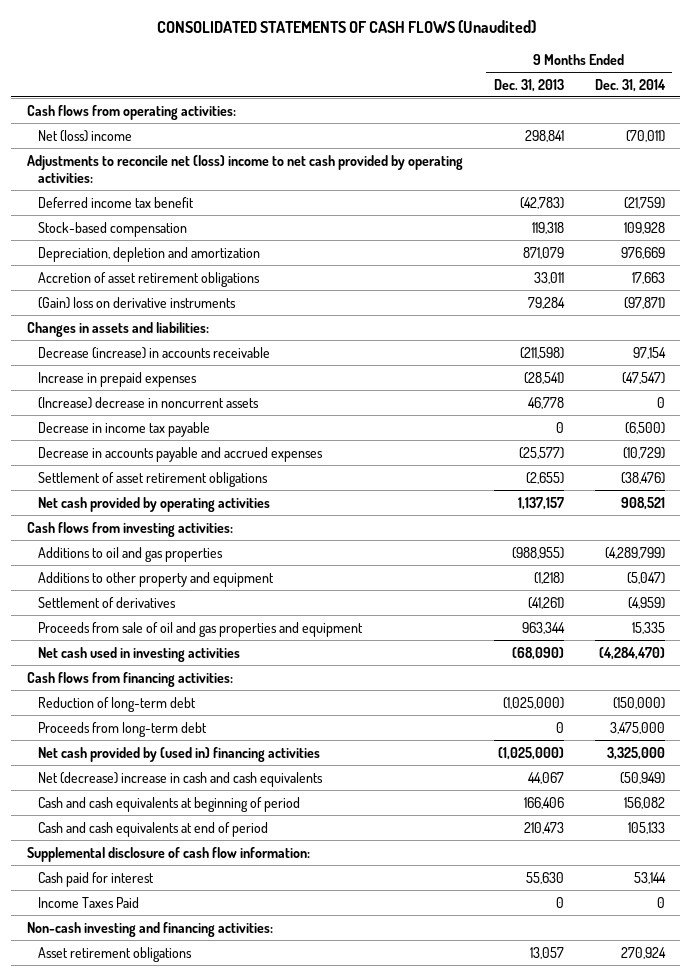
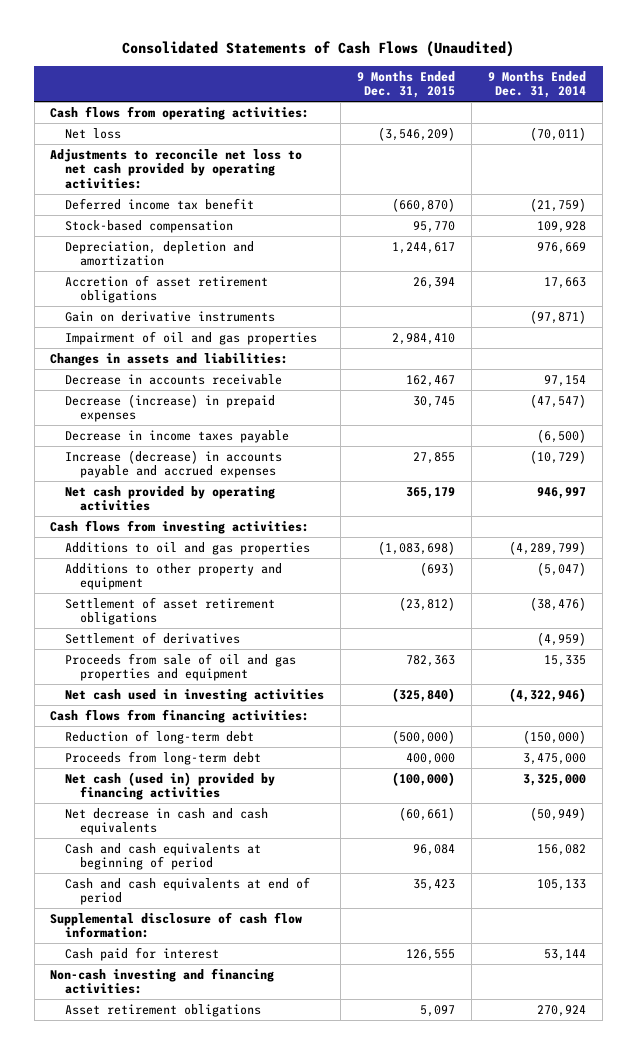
- CONSOLIDATED STATEMENTS OF CASH FLOWS (Unaudited)
+ Consolidated Statements of Cash Flows (Unaudited)
- | 9 Months Ended Dec. 31, 2013 | 9 Months Ended Dec. 31, 2014
+ | 9 Months Ended Dec. 31, 2015 | 9 Months Ended Dec. 31, 2014
- Net (loss) income | 298,841 | (70,011)
- Adjustments to reconcile net (loss) income to net cash provided by operating activities:
+ Net loss | (3,546,209) | (70,011)
+ Adjustments to reconcile net loss to net cash provided by operating activities:
- (Gain) loss on derivative instruments | 79,284 | (97,871)
+ Gain on derivative instruments | | (97,871)
+ Impairment of oil and gas properties | 2,984,410 |
- Decrease (increase) in accounts receivable | (211,598) | 97,154
- Increase in prepaid expenses | (28,541) | (47,547)
- (Increase) decrease in noncurrent assets | 46,778 | 0
- Decrease in income tax payable | 0 | (6,500)
- Decrease in accounts payable and accrued expenses | (25,577) | (10,729)
- Net cash provided by operating activities | 1,137,157 | 908,521
+ Decrease in accounts receivable | 162,467 | 97,154
+ Decrease (increase) in prepaid expenses | 30,745 | (47,547)
+ Decrease in income taxes payable | | (6,500)
+ Increase (decrease) in accounts payable and accrued expenses | 27,855 | (10,729)
+ Net cash provided by operating activities | 365,179 | 946,997
moved down: Settlement of asset retirement obligations | (23,812) | (38,476)
- Net cash used in investing activities | (68,090) | (4,284,470)
+ Net cash used in investing activities | (325,840) | (4,322,946)
- Net cash provided by (used in) financing activities | (1,025,000) | 3,325,000
- Net (decrease) increase in cash and cash equivalents | 44,067 | (50,949)
+ Net cash (used in) provided by financing activities | (100,000) | 3,325,000
+ Net decrease in cash and cash equivalents | (60,661) | (50,949)
- Income Taxes Paid | 0 | 0

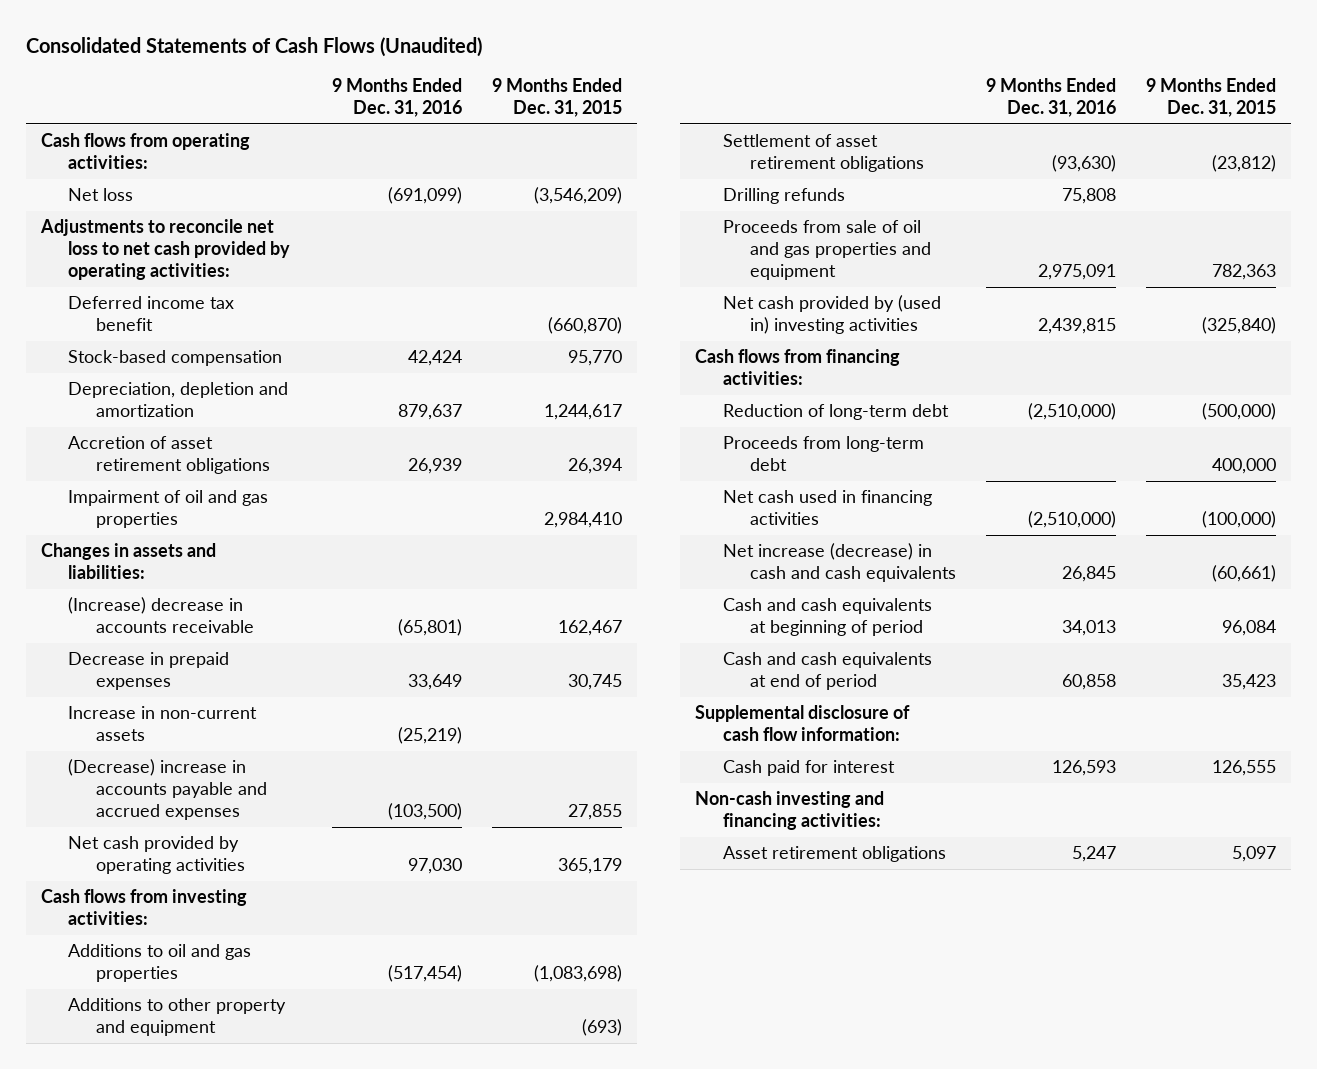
- | 9 Months Ended Dec. 31, 2015 | 9 Months Ended Dec. 31, 2014
+ | 9 Months Ended Dec. 31, 2016 | 9 Months Ended Dec. 31, 2015
- Gain on derivative instruments | | (97,871)
- Decrease in accounts receivable | 162,467 | 97,154
- Decrease (increase) in prepaid expenses | 30,745 | (47,547)
- Decrease in income taxes payable | | (6,500)
- Increase (decrease) in accounts payable and accrued expenses | 27,855 | (10,729)
+ (Increase) decrease in accounts receivable | (65,801) | 162,467
+ Decrease in prepaid expenses | 33,649 | 30,745
+ Increase in non-current assets | (25,219) |
+ (Decrease) increase in accounts payable and accrued expenses | (103,500) | 27,855
- Settlement of derivatives | | (4,959)
+ Drilling refunds | 75,808 |
- Net cash used in investing activities | (325,840) | (4,322,946)
+ Net cash provided by (used in) investing activities | 2,439,815 | (325,840)
- Net cash (used in) provided by financing activities | (100,000) | 3,325,000
- Net decrease in cash and cash equivalents | (60,661) | (50,949)
+ Net cash used in financing activities | (2,510,000) | (100,000)
+ Net increase (decrease) in cash and cash equivalents | 26,845 | (60,661)

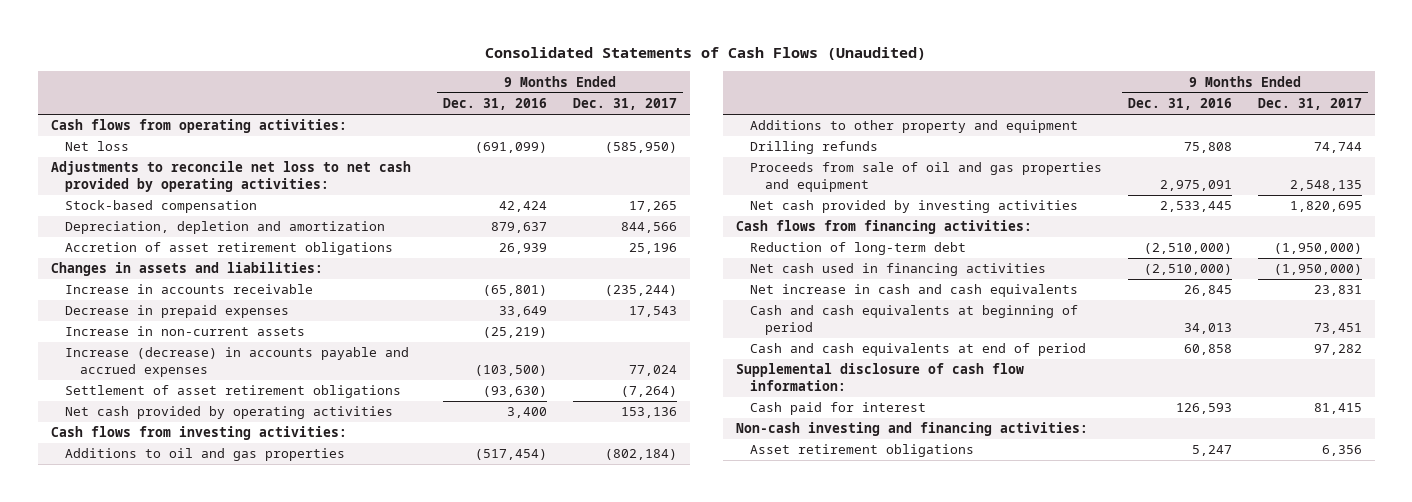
- | 9 Months Ended Dec. 31, 2016 | 9 Months Ended Dec. 31, 2015
+ | 9 Months Ended Dec. 31, 2016 | 9 Months Ended Dec. 31, 2017
- Deferred income tax benefit | | (660,870)
- Impairment of oil and gas properties | | 2,984,410
- (Increase) decrease in accounts receivable | (65,801) | 162,467
+ Increase in accounts receivable | (65,801) | (235,244)
- (Decrease) increase in accounts payable and accrued expenses | (103,500) | 27,855
- Net cash provided by operating activities | 97,030 | 365,179
+ Increase (decrease) in accounts payable and accrued expenses | (103,500) | 77,024
moved up: Settlement of asset retirement obligations | (93,630) | (7,264)
+ Net cash provided by operating activities | 3,400 | 153,136
- Net cash provided by (used in) investing activities | 2,439,815 | (325,840)
+ Net cash provided by investing activities | 2,533,445 | 1,820,695
- Proceeds from long-term debt | | 400,000
- Net increase (decrease) in cash and cash equivalents | 26,845 | (60,661)
+ Net increase in cash and cash equivalents | 26,845 | 23,831

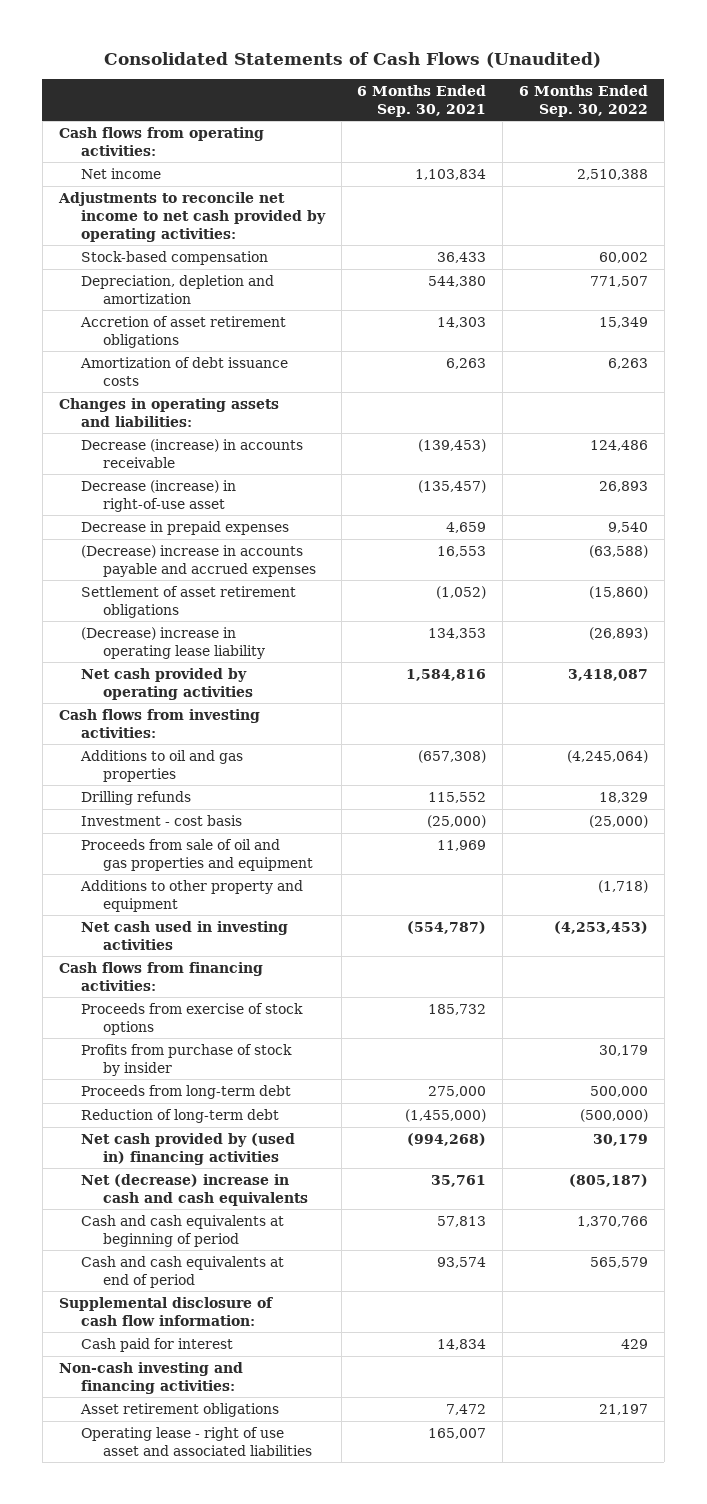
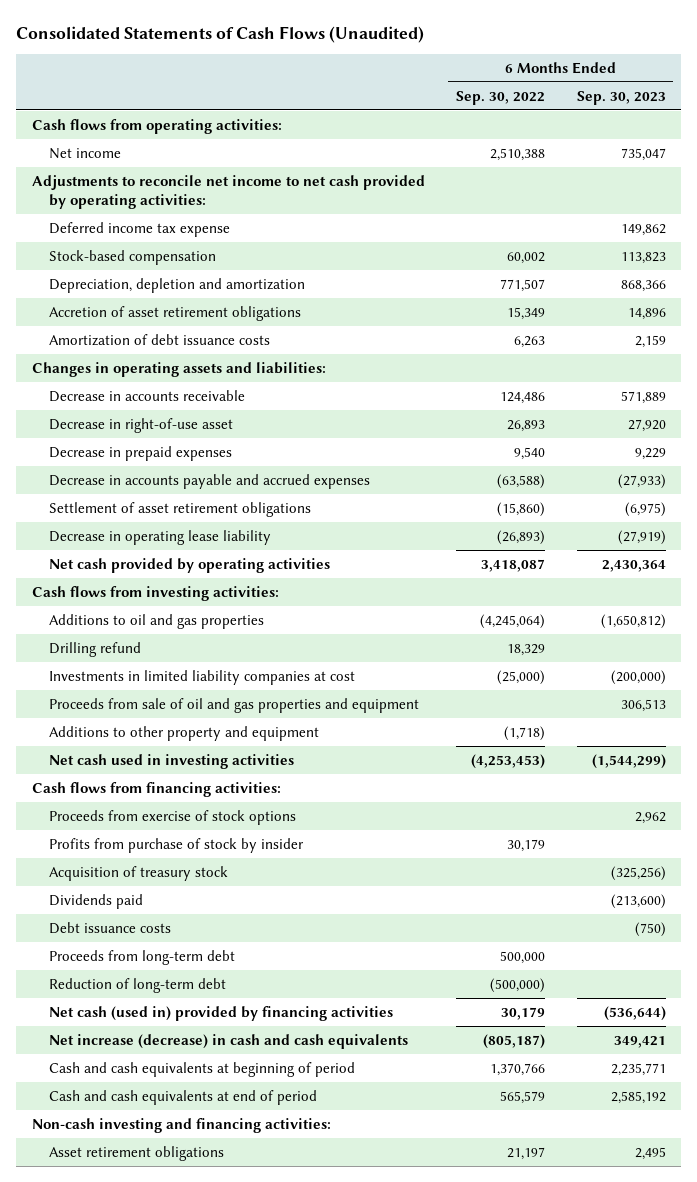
- | 6 Months Ended Sep. 30, 2021 | 6 Months Ended Sep. 30, 2022
+ | 6 Months Ended Sep. 30, 2022 | 6 Months Ended Sep. 30, 2023
+ Deferred income tax expense | | 149,862
- Decrease (increase) in accounts receivable | (139,453) | 124,486
- Decrease (increase) in right-of-use asset | (135,457) | 26,893
+ Decrease in accounts receivable | 124,486 | 571,889
+ Decrease in right-of-use asset | 26,893 | 27,920
- (Decrease) increase in accounts payable and accrued expenses | 16,553 | (63,588)
+ Decrease in accounts payable and accrued expenses | (63,588) | (27,933)
- (Decrease) increase in operating lease liability | 134,353 | (26,893)
+ Decrease in operating lease liability | (26,893) | (27,919)
- Drilling refunds | 115,552 | 18,329
- Investment - cost basis | (25,000) | (25,000)
+ Drilling refund | 18,329 |
+ Investments in limited liability companies at cost | (25,000) | (200,000)
+ Acquisition of treasury stock | | (325,256)
+ Dividends paid | | (213,600)
+ Debt issuance costs | | (750)
- Net cash provided by (used in) financing activities | (994,268) | 30,179
- Net (decrease) increase in cash and cash equivalents | 35,761 | (805,187)
+ Net cash (used in) provided by financing activities | 30,179 | (536,644)
+ Net increase (decrease) in cash and cash equivalents | (805,187) | 349,421
- Supplemental disclosure of cash flow information:
- Cash paid for interest | 14,834 | 429
- Operating lease - right of use asset and associated liabilities | 165,007 |

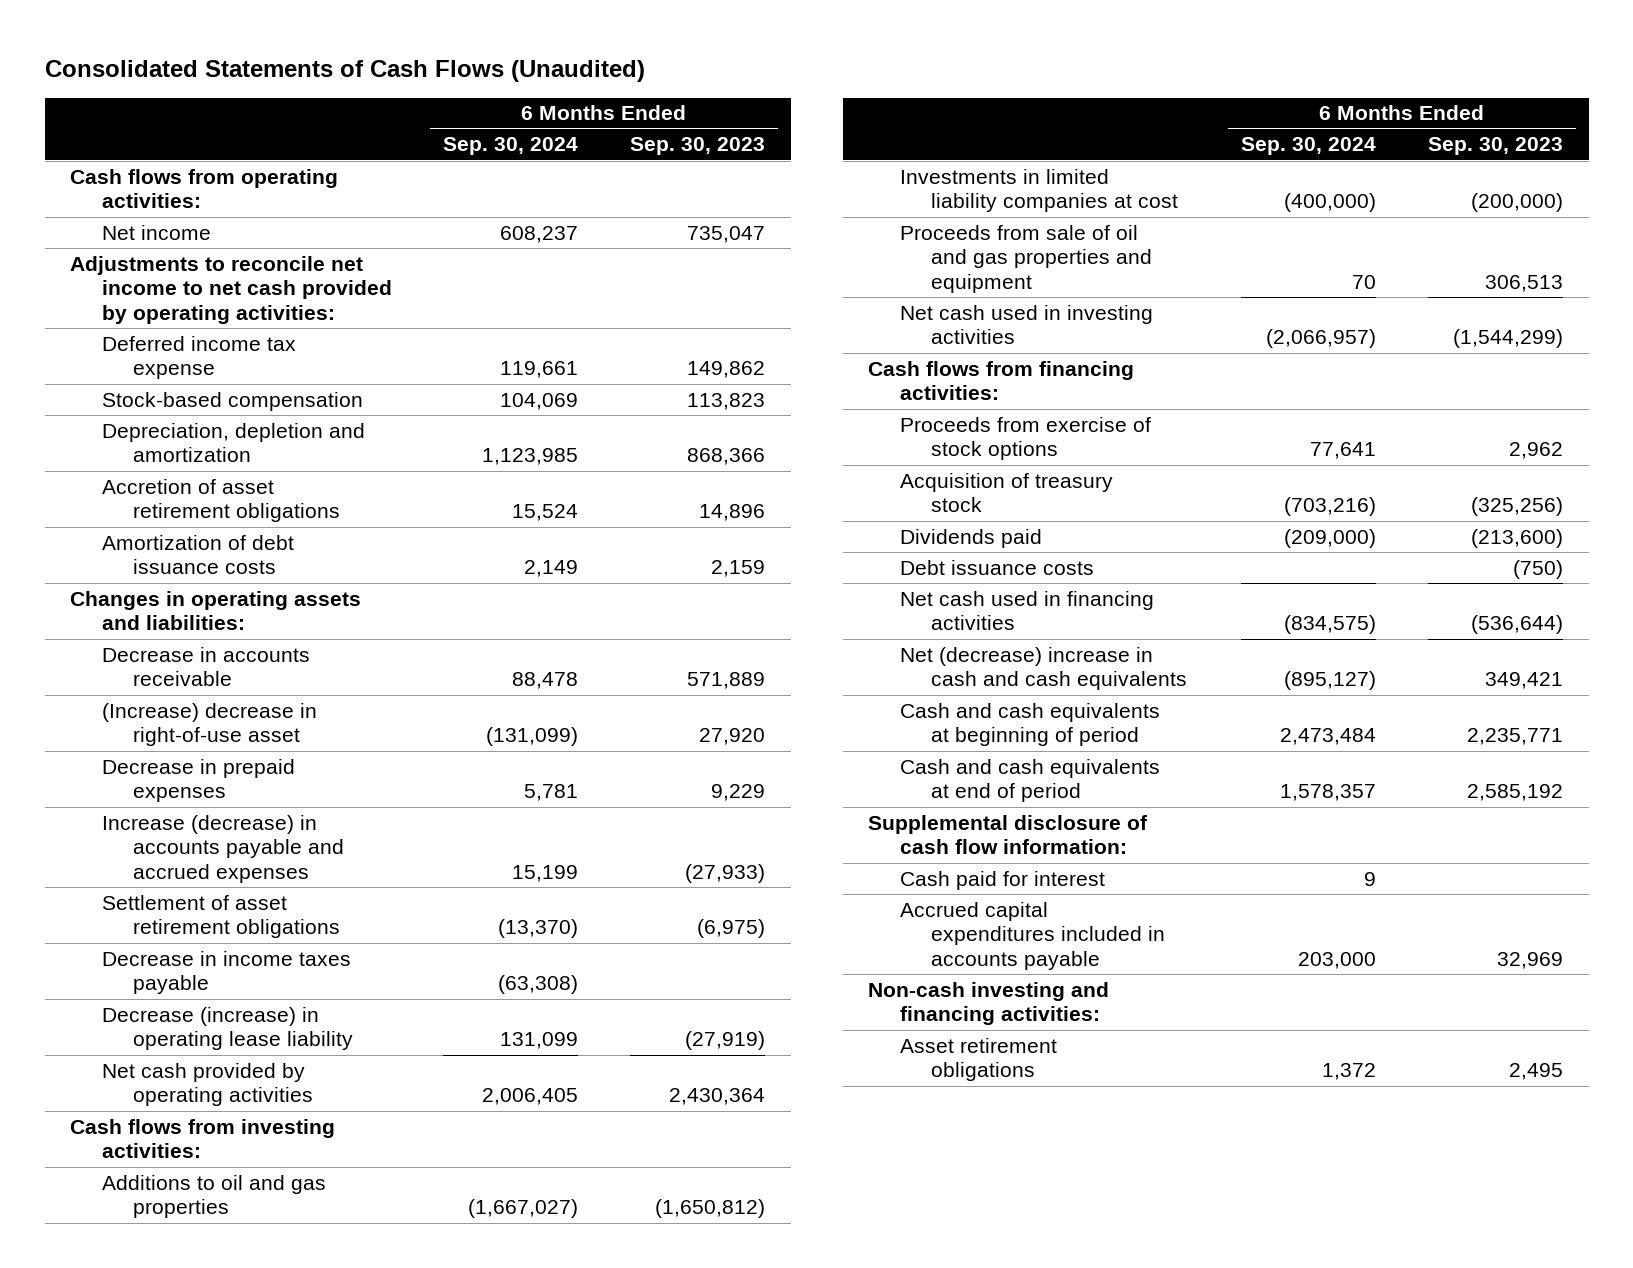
- | 6 Months Ended Sep. 30, 2022 | 6 Months Ended Sep. 30, 2023
+ | 6 Months Ended Sep. 30, 2024 | 6 Months Ended Sep. 30, 2023
- Decrease in right-of-use asset | 26,893 | 27,920
+ (Increase) decrease in right-of-use asset | (131,099) | 27,920
- Decrease in accounts payable and accrued expenses | (63,588) | (27,933)
+ Increase (decrease) in accounts payable and accrued expenses | 15,199 | (27,933)
- Decrease in operating lease liability | (26,893) | (27,919)
+ Decrease in income taxes payable | (63,308) |
+ Decrease (increase) in operating lease liability | 131,099 | (27,919)
- Drilling refund | 18,329 |
- Additions to other property and equipment | (1,718) |
- Profits from purchase of stock by insider | 30,179 |
- Proceeds from long-term debt | 500,000 |
- Reduction of long-term debt | (500,000) |
- Net cash (used in) provided by financing activities | 30,179 | (536,644)
- Net increase (decrease) in cash and cash equivalents | (805,187) | 349,421
+ Net cash used in financing activities | (834,575) | (536,644)
+ Net (decrease) increase in cash and cash equivalents | (895,127) | 349,421
+ Supplemental disclosure of cash flow information:
+ Cash paid for interest | 9 |
+ Accrued capital expenditures included in accounts payable | 203,000 | 32,969

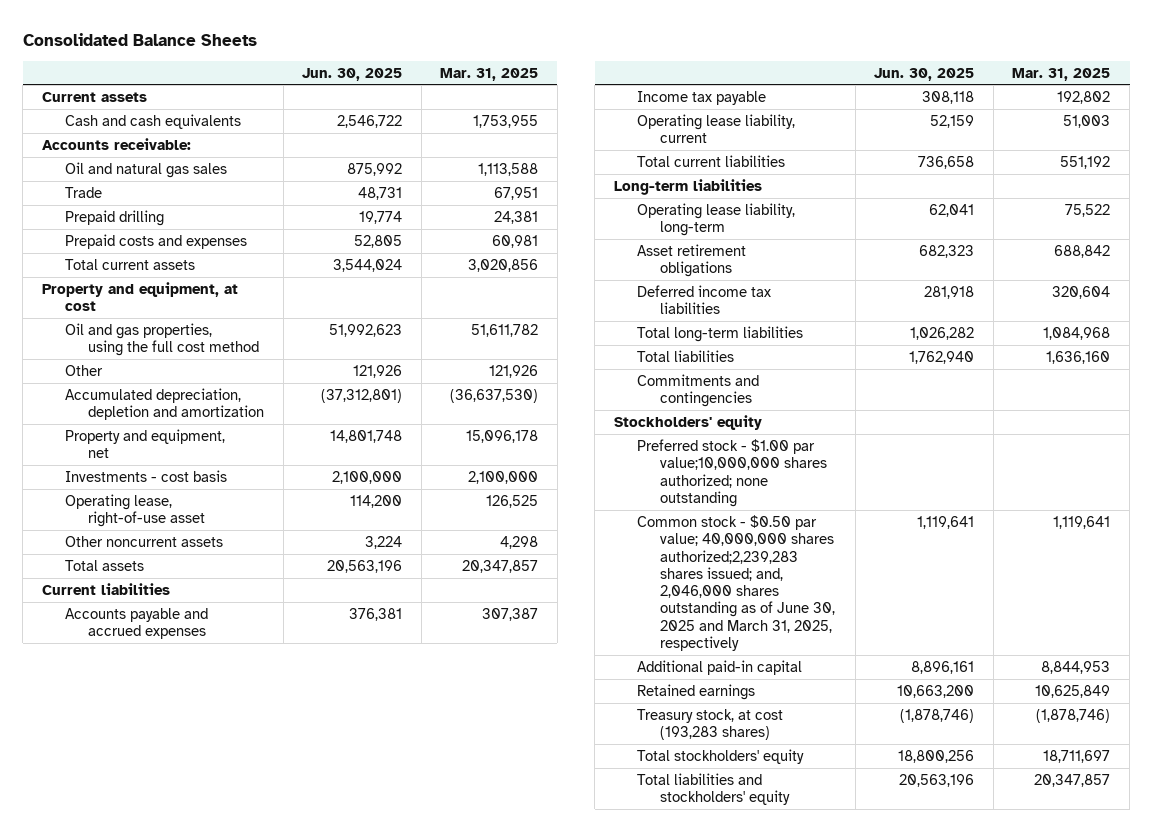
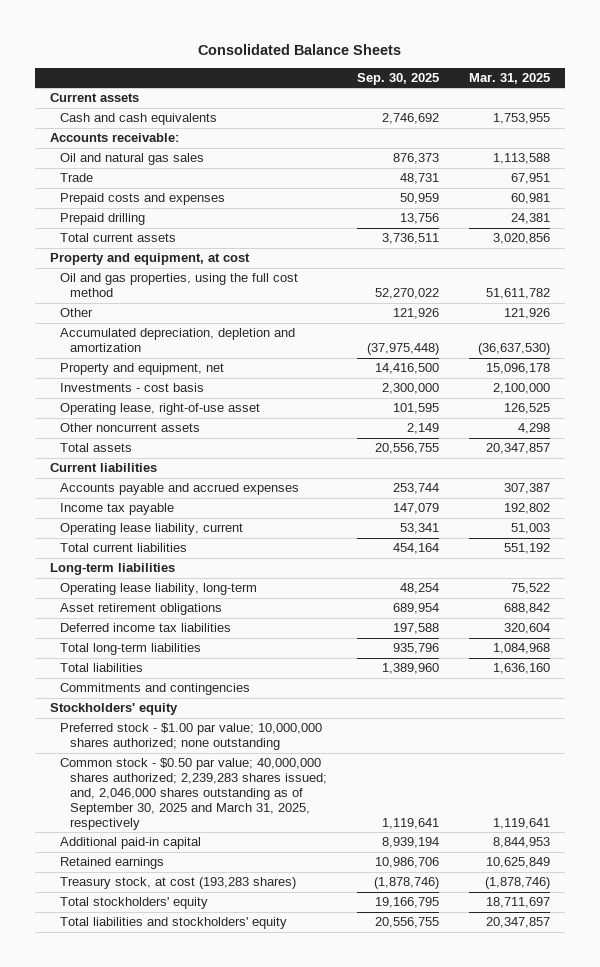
- | Jun. 30, 2025 | Mar. 31, 2025
+ | Sep. 30, 2025 | Mar. 31, 2025
moved down: Prepaid drilling | 13,756 | 24,381
- Preferred stock - $1.00 par value;10,000,000 shares authorized; none outstanding
- Common stock - $0.50 par value; 40,000,000 shares authorized;2,239,283 shares issued; and, 2,046,000 shares outstanding as of June 30, 2025 and March 31, 2025, respectively | 1,119,641 | 1,119,641
+ Preferred stock - $1.00 par value; 10,000,000 shares authorized; none outstanding
+ Common stock - $0.50 par value; 40,000,000 shares authorized; 2,239,283 shares issued; and, 2,046,000 shares outstanding as of September 30, 2025 and March 31, 2025, respectively | 1,119,641 | 1,119,641

